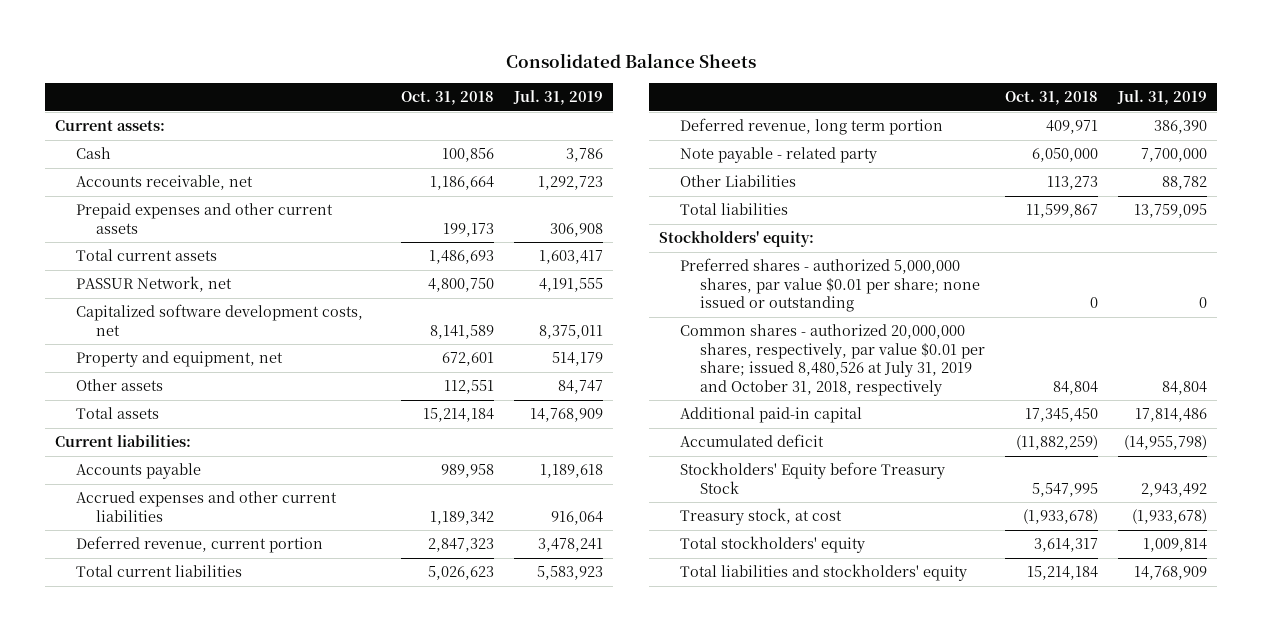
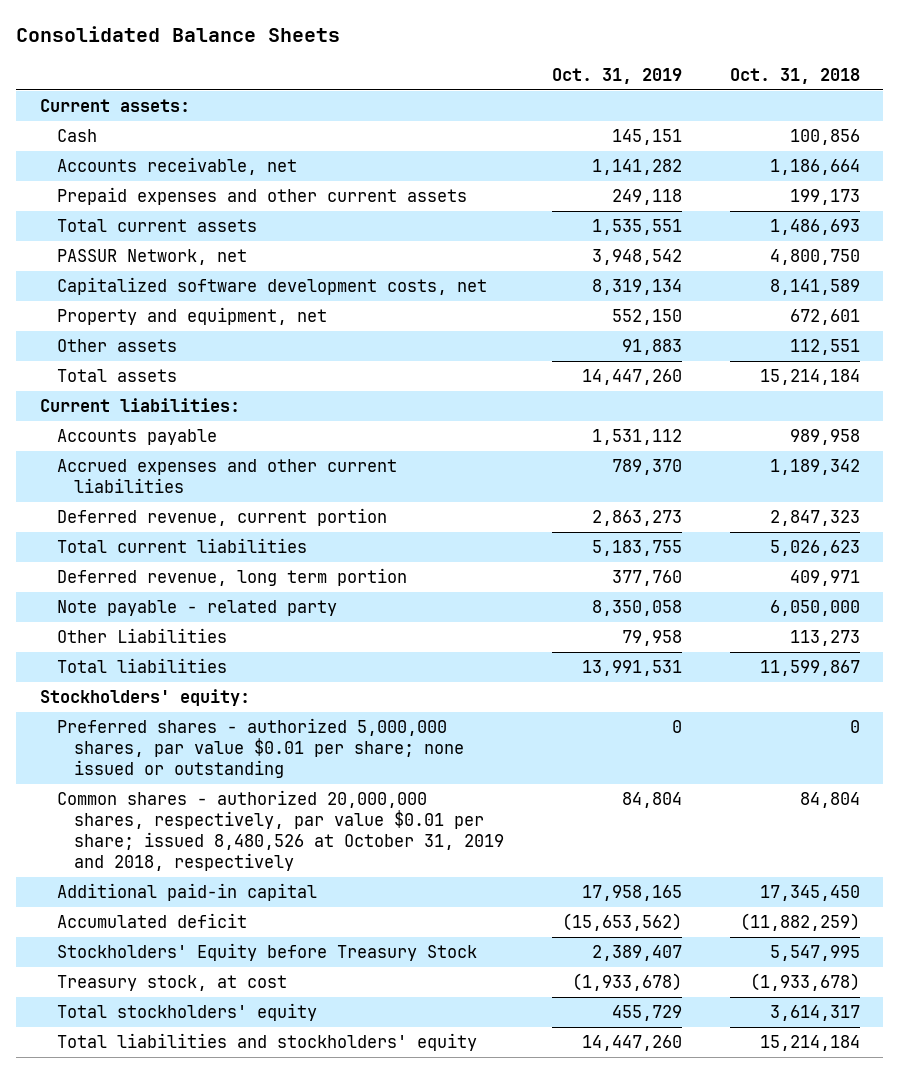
- | Oct. 31, 2018 | Jul. 31, 2019
+ | Oct. 31, 2019 | Oct. 31, 2018
- Common shares - authorized 20,000,000 shares, respectively, par value $0.01 per share; issued 8,480,526 at July 31, 2019 and October 31, 2018, respectively | 84,804 | 84,804
+ Common shares - authorized 20,000,000 shares, respectively, par value $0.01 per share; issued 8,480,526 at October 31, 2019 and 2018, respectively | 84,804 | 84,804

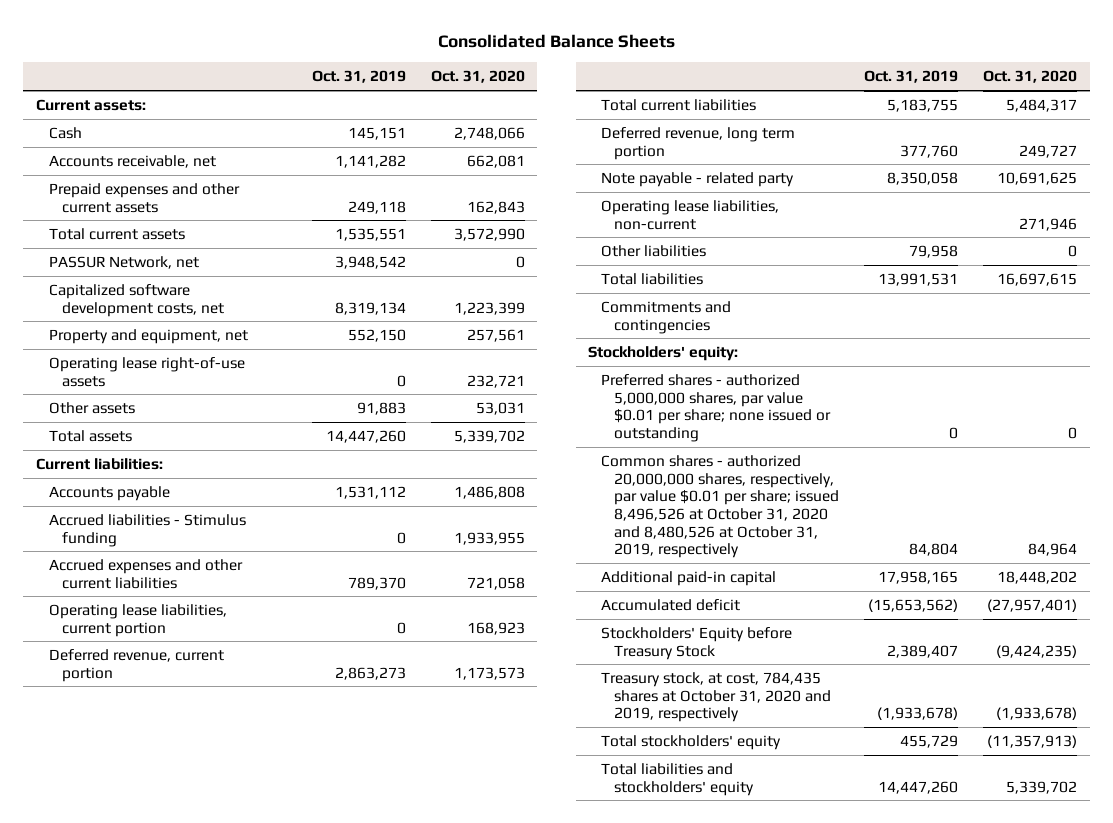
- | Oct. 31, 2019 | Oct. 31, 2018
+ | Oct. 31, 2019 | Oct. 31, 2020
+ Operating lease right-of-use assets | 0 | 232,721
+ Accrued liabilities - Stimulus funding | 0 | 1,933,955
+ Operating lease liabilities, current portion | 0 | 168,923
- Other Liabilities | 79,958 | 113,273
+ Operating lease liabilities, non-current | | 271,946
+ Other liabilities | 79,958 | 0
+ Commitments and contingencies
- Common shares - authorized 20,000,000 shares, respectively, par value $0.01 per share; issued 8,480,526 at October 31, 2019 and 2018, respectively | 84,804 | 84,804
+ Common shares - authorized 20,000,000 shares, respectively, par value $0.01 per share; issued 8,496,526 at October 31, 2020 and 8,480,526 at October 31, 2019, respectively | 84,804 | 84,964
- Treasury stock, at cost | (1,933,678) | (1,933,678)
+ Treasury stock, at cost, 784,435 shares at October 31, 2020 and 2019, respectively | (1,933,678) | (1,933,678)

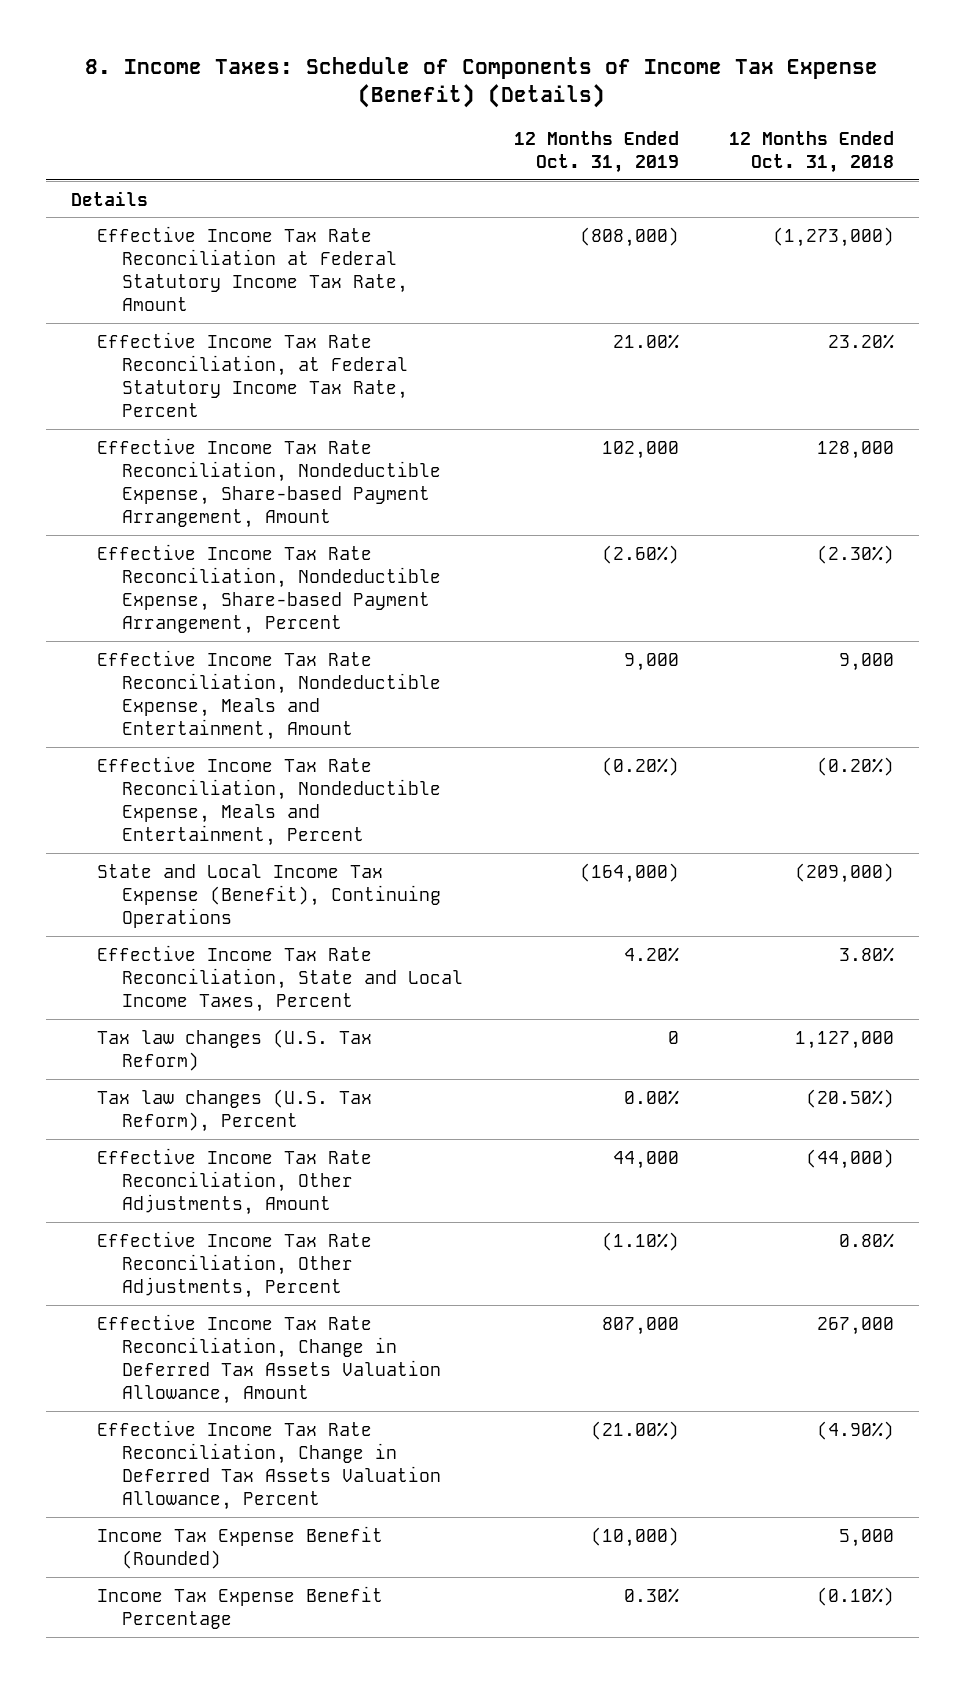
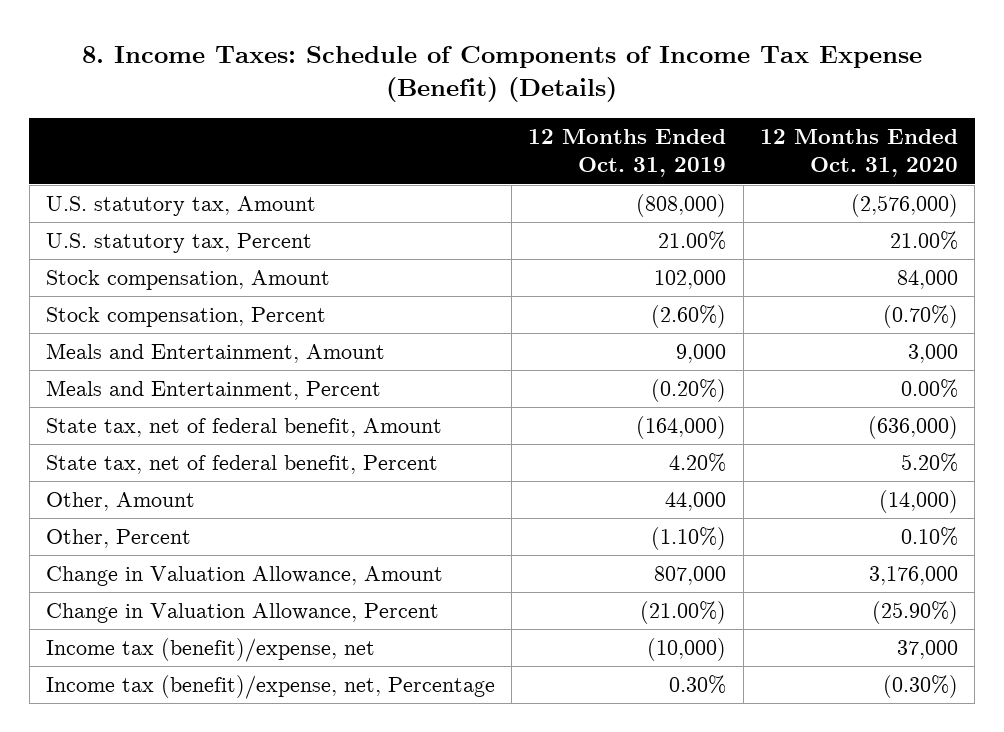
- | 12 Months Ended Oct. 31, 2019 | 12 Months Ended Oct. 31, 2018
+ | 12 Months Ended Oct. 31, 2019 | 12 Months Ended Oct. 31, 2020
- Details
- Effective Income Tax Rate Reconciliation at Federal Statutory Income Tax Rate, Amount | (808,000) | (1,273,000)
- Effective Income Tax Rate Reconciliation, at Federal Statutory Income Tax Rate, Percent | 21.00% | 23.20%
- Effective Income Tax Rate Reconciliation, Nondeductible Expense, Share-based Payment Arrangement, Amount | 102,000 | 128,000
- Effective Income Tax Rate Reconciliation, Nondeductible Expense, Share-based Payment Arrangement, Percent | (2.60%) | (2.30%)
- Effective Income Tax Rate Reconciliation, Nondeductible Expense, Meals and Entertainment, Amount | 9,000 | 9,000
- Effective Income Tax Rate Reconciliation, Nondeductible Expense, Meals and Entertainment, Percent | (0.20%) | (0.20%)
- State and Local Income Tax Expense (Benefit), Continuing Operations | (164,000) | (209,000)
- Effective Income Tax Rate Reconciliation, State and Local Income Taxes, Percent | 4.20% | 3.80%
- Tax law changes (U.S. Tax Reform) | 0 | 1,127,000
- Tax law changes (U.S. Tax Reform), Percent | 0.00% | (20.50%)
- Effective Income Tax Rate Reconciliation, Other Adjustments, Amount | 44,000 | (44,000)
- Effective Income Tax Rate Reconciliation, Other Adjustments, Percent | (1.10%) | 0.80%
- Effective Income Tax Rate Reconciliation, Change in Deferred Tax Assets Valuation Allowance, Amount | 807,000 | 267,000
- Effective Income Tax Rate Reconciliation, Change in Deferred Tax Assets Valuation Allowance, Percent | (21.00%) | (4.90%)
- Income Tax Expense Benefit (Rounded) | (10,000) | 5,000
- Income Tax Expense Benefit Percentage | 0.30% | (0.10%)
+ U.S. statutory tax, Amount | (808,000) | (2,576,000)
+ U.S. statutory tax, Percent | 21.00% | 21.00%
+ Stock compensation, Amount | 102,000 | 84,000
+ Stock compensation, Percent | (2.60%) | (0.70%)
+ Meals and Entertainment, Amount | 9,000 | 3,000
+ Meals and Entertainment, Percent | (0.20%) | 0.00%
+ State tax, net of federal benefit, Amount | (164,000) | (636,000)
+ State tax, net of federal benefit, Percent | 4.20% | 5.20%
+ Other, Amount | 44,000 | (14,000)
+ Other, Percent | (1.10%) | 0.10%
+ Change in Valuation Allowance, Amount | 807,000 | 3,176,000
+ Change in Valuation Allowance, Percent | (21.00%) | (25.90%)
+ Income tax (benefit)/expense, net | (10,000) | 37,000
+ Income tax (benefit)/expense, net, Percentage | 0.30% | (0.30%)

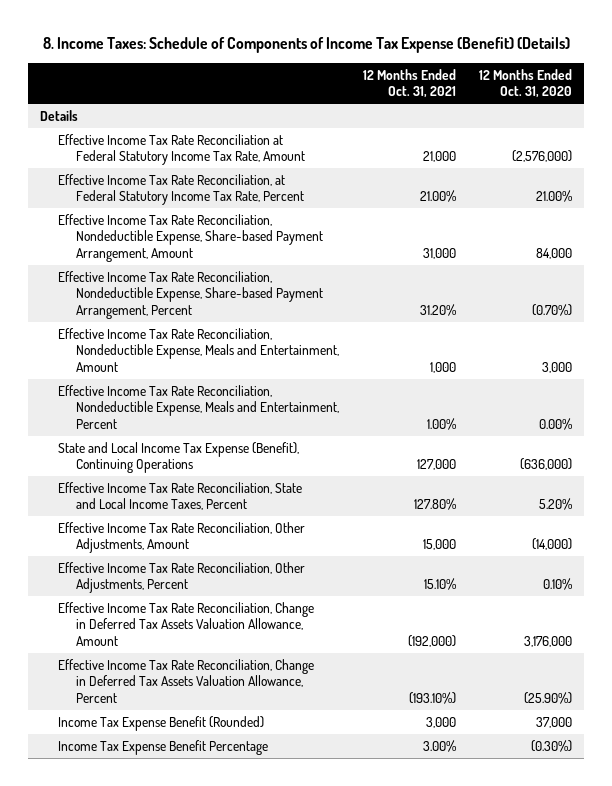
- | 12 Months Ended Oct. 31, 2019 | 12 Months Ended Oct. 31, 2020
+ | 12 Months Ended Oct. 31, 2021 | 12 Months Ended Oct. 31, 2020
- U.S. statutory tax, Amount | (808,000) | (2,576,000)
- U.S. statutory tax, Percent | 21.00% | 21.00%
- Stock compensation, Amount | 102,000 | 84,000
- Stock compensation, Percent | (2.60%) | (0.70%)
- Meals and Entertainment, Amount | 9,000 | 3,000
- Meals and Entertainment, Percent | (0.20%) | 0.00%
- State tax, net of federal benefit, Amount | (164,000) | (636,000)
- State tax, net of federal benefit, Percent | 4.20% | 5.20%
- Other, Amount | 44,000 | (14,000)
- Other, Percent | (1.10%) | 0.10%
- Change in Valuation Allowance, Amount | 807,000 | 3,176,000
- Change in Valuation Allowance, Percent | (21.00%) | (25.90%)
- Income tax (benefit)/expense, net | (10,000) | 37,000
- Income tax (benefit)/expense, net, Percentage | 0.30% | (0.30%)
+ Details
+ Effective Income Tax Rate Reconciliation at Federal Statutory Income Tax Rate, Amount | 21,000 | (2,576,000)
+ Effective Income Tax Rate Reconciliation, at Federal Statutory Income Tax Rate, Percent | 21.00% | 21.00%
+ Effective Income Tax Rate Reconciliation, Nondeductible Expense, Share-based Payment Arrangement, Amount | 31,000 | 84,000
+ Effective Income Tax Rate Reconciliation, Nondeductible Expense, Share-based Payment Arrangement, Percent | 31.20% | (0.70%)
+ Effective Income Tax Rate Reconciliation, Nondeductible Expense, Meals and Entertainment, Amount | 1,000 | 3,000
+ Effective Income Tax Rate Reconciliation, Nondeductible Expense, Meals and Entertainment, Percent | 1.00% | 0.00%
+ State and Local Income Tax Expense (Benefit), Continuing Operations | 127,000 | (636,000)
+ Effective Income Tax Rate Reconciliation, State and Local Income Taxes, Percent | 127.80% | 5.20%
+ Effective Income Tax Rate Reconciliation, Other Adjustments, Amount | 15,000 | (14,000)
+ Effective Income Tax Rate Reconciliation, Other Adjustments, Percent | 15.10% | 0.10%
+ Effective Income Tax Rate Reconciliation, Change in Deferred Tax Assets Valuation Allowance, Amount | (192,000) | 3,176,000
+ Effective Income Tax Rate Reconciliation, Change in Deferred Tax Assets Valuation Allowance, Percent | (193.10%) | (25.90%)
+ Income Tax Expense Benefit (Rounded) | 3,000 | 37,000
+ Income Tax Expense Benefit Percentage | 3.00% | (0.30%)

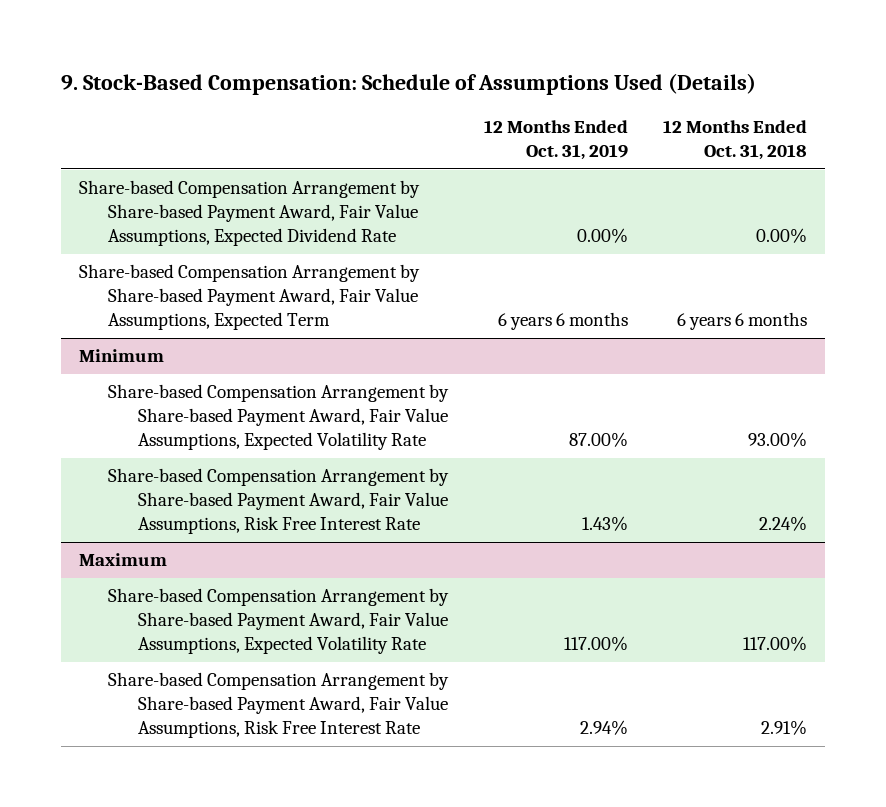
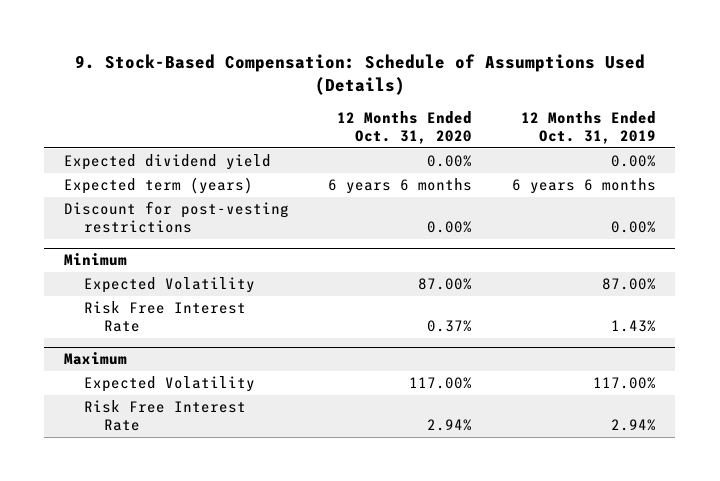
- | 12 Months Ended Oct. 31, 2019 | 12 Months Ended Oct. 31, 2018
+ | 12 Months Ended Oct. 31, 2020 | 12 Months Ended Oct. 31, 2019
- Share-based Compensation Arrangement by Share-based Payment Award, Fair Value Assumptions, Expected Dividend Rate | 0.00% | 0.00%
- Share-based Compensation Arrangement by Share-based Payment Award, Fair Value Assumptions, Expected Term | 6 years 6 months | 6 years 6 months
+ Expected dividend yield | 0.00% | 0.00%
+ Expected term (years) | 6 years 6 months | 6 years 6 months
+ Discount for post-vesting restrictions | 0.00% | 0.00%
@ Minimum
- Share-based Compensation Arrangement by Share-based Payment Award, Fair Value Assumptions, Expected Volatility Rate | 87.00% | 93.00%
- Share-based Compensation Arrangement by Share-based Payment Award, Fair Value Assumptions, Risk Free Interest Rate | 1.43% | 2.24%
+ Expected Volatility | 87.00% | 87.00%
+ Risk Free Interest Rate | 0.37% | 1.43%
@ Maximum
- Share-based Compensation Arrangement by Share-based Payment Award, Fair Value Assumptions, Expected Volatility Rate | 117.00% | 117.00%
- Share-based Compensation Arrangement by Share-based Payment Award, Fair Value Assumptions, Risk Free Interest Rate | 2.94% | 2.91%
+ Expected Volatility | 117.00% | 117.00%
+ Risk Free Interest Rate | 2.94% | 2.94%

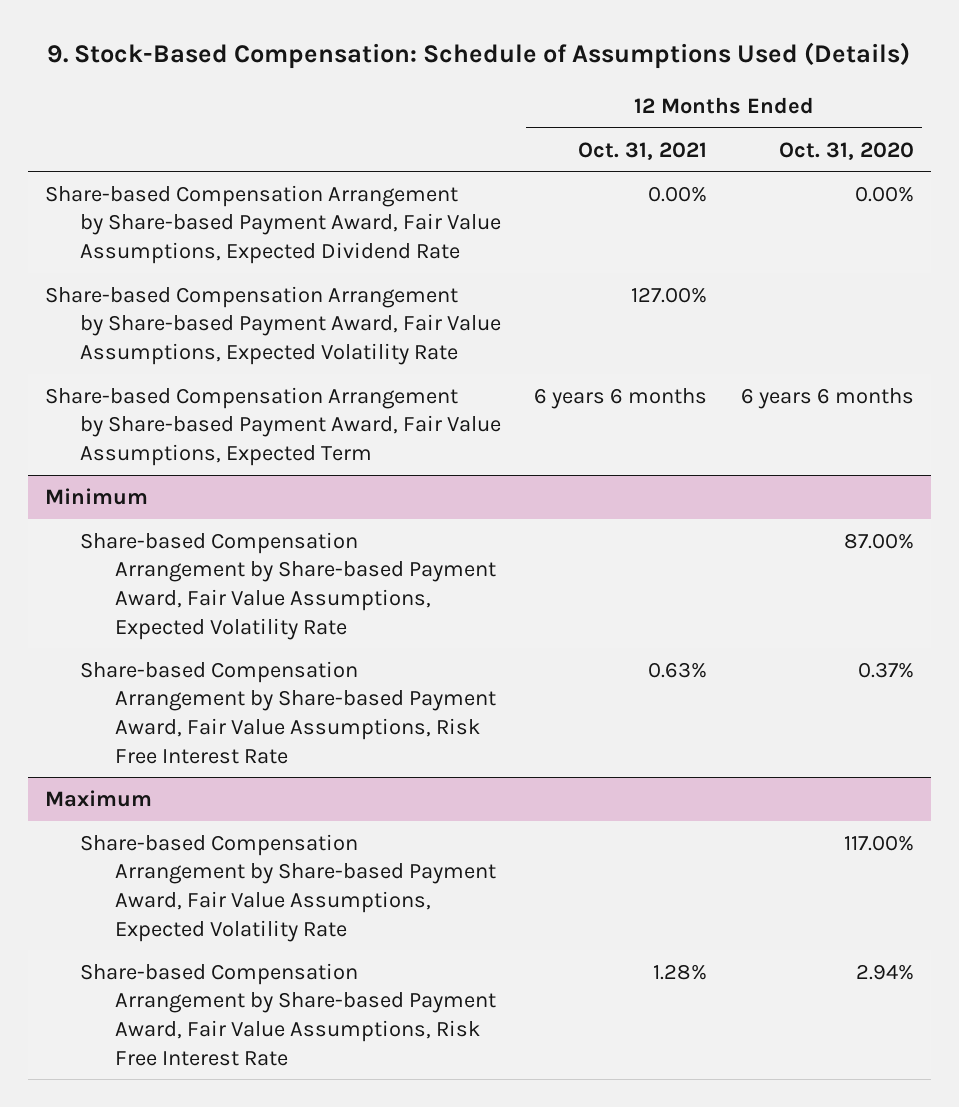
- | 12 Months Ended Oct. 31, 2020 | 12 Months Ended Oct. 31, 2019
+ | 12 Months Ended Oct. 31, 2021 | 12 Months Ended Oct. 31, 2020
- Expected dividend yield | 0.00% | 0.00%
- Expected term (years) | 6 years 6 months | 6 years 6 months
- Discount for post-vesting restrictions | 0.00% | 0.00%
+ Share-based Compensation Arrangement by Share-based Payment Award, Fair Value Assumptions, Expected Dividend Rate | 0.00% | 0.00%
+ Share-based Compensation Arrangement by Share-based Payment Award, Fair Value Assumptions, Expected Volatility Rate | 127.00% |
+ Share-based Compensation Arrangement by Share-based Payment Award, Fair Value Assumptions, Expected Term | 6 years 6 months | 6 years 6 months
@ Minimum
- Expected Volatility | 87.00% | 87.00%
- Risk Free Interest Rate | 0.37% | 1.43%
+ Share-based Compensation Arrangement by Share-based Payment Award, Fair Value Assumptions, Expected Volatility Rate | | 87.00%
+ Share-based Compensation Arrangement by Share-based Payment Award, Fair Value Assumptions, Risk Free Interest Rate | 0.63% | 0.37%
@ Maximum
- Expected Volatility | 117.00% | 117.00%
- Risk Free Interest Rate | 2.94% | 2.94%
+ Share-based Compensation Arrangement by Share-based Payment Award, Fair Value Assumptions, Expected Volatility Rate | | 117.00%
+ Share-based Compensation Arrangement by Share-based Payment Award, Fair Value Assumptions, Risk Free Interest Rate | 1.28% | 2.94%

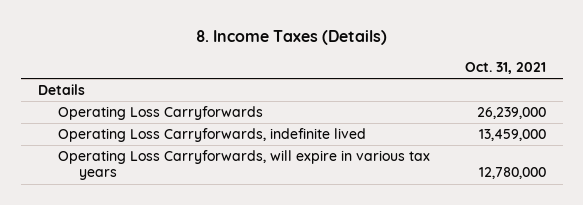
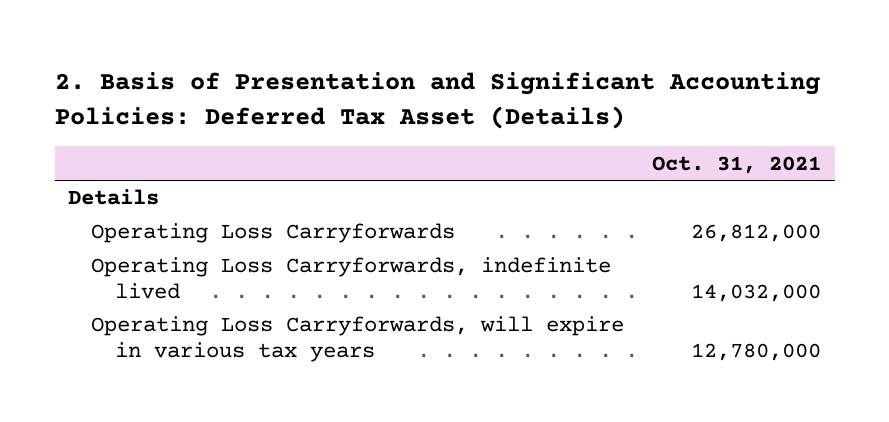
- 8. Income Taxes (Details)
+ 2. Basis of Presentation and Significant Accounting Policies: Deferred Tax Asset (Details)
- Operating Loss Carryforwards | 26,239,000
- Operating Loss Carryforwards, indefinite lived | 13,459,000
+ Operating Loss Carryforwards | 26,812,000
+ Operating Loss Carryforwards, indefinite lived | 14,032,000

